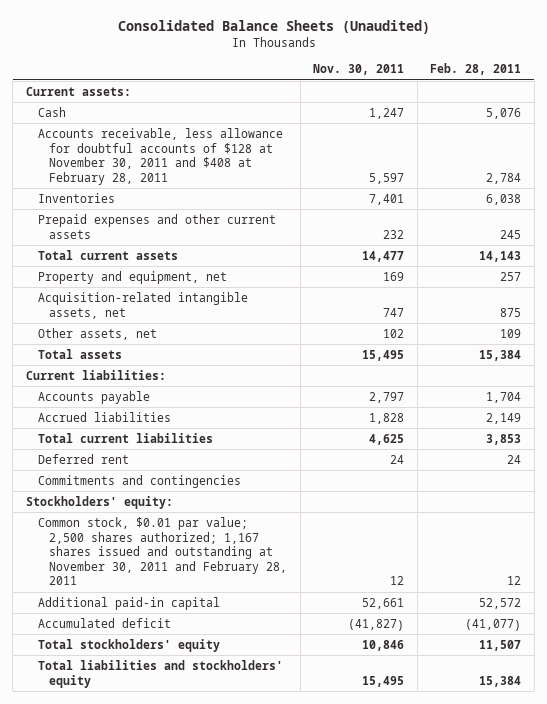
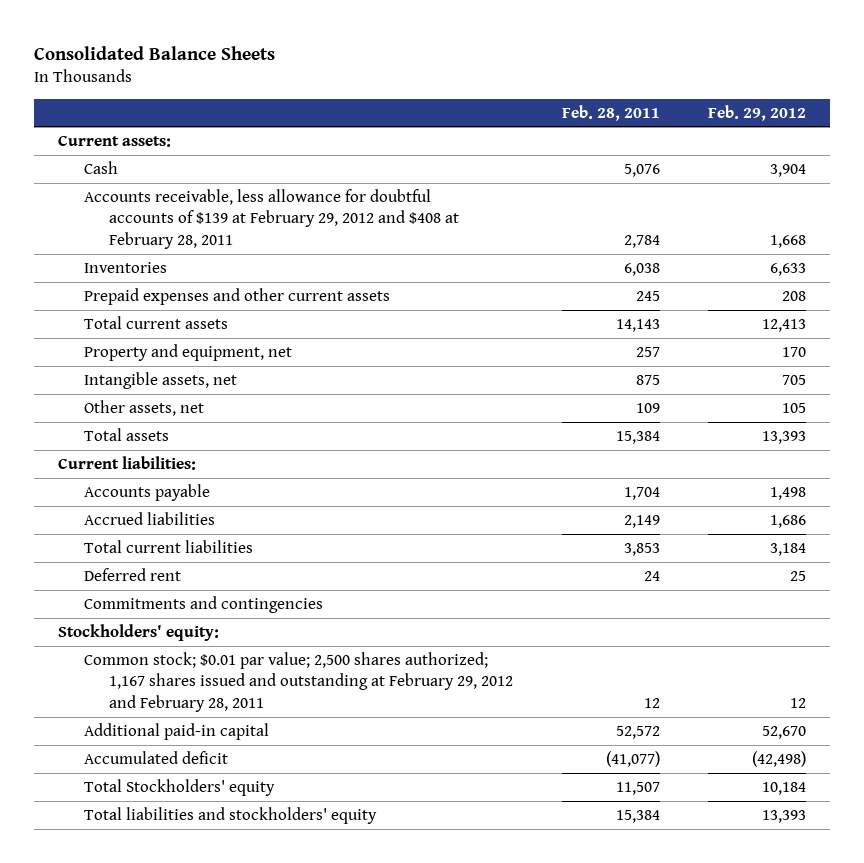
- Consolidated Balance Sheets (Unaudited)
+ Consolidated Balance Sheets
- | Nov. 30, 2011 | Feb. 28, 2011
+ | Feb. 28, 2011 | Feb. 29, 2012
- Accounts receivable, less allowance for doubtful accounts of $128 at November 30, 2011 and $408 at February 28, 2011 | 5,597 | 2,784
+ Accounts receivable, less allowance for doubtful accounts of $139 at February 29, 2012 and $408 at February 28, 2011 | 2,784 | 1,668
- Acquisition-related intangible assets, net | 747 | 875
+ Intangible assets, net | 875 | 705
- Common stock, $0.01 par value; 2,500 shares authorized; 1,167 shares issued and outstanding at November 30, 2011 and February 28, 2011 | 12 | 12
+ Common stock; $0.01 par value; 2,500 shares authorized; 1,167 shares issued and outstanding at February 29, 2012 and February 28, 2011 | 12 | 12
- Total stockholders' equity | 10,846 | 11,507
+ Total Stockholders' equity | 11,507 | 10,184

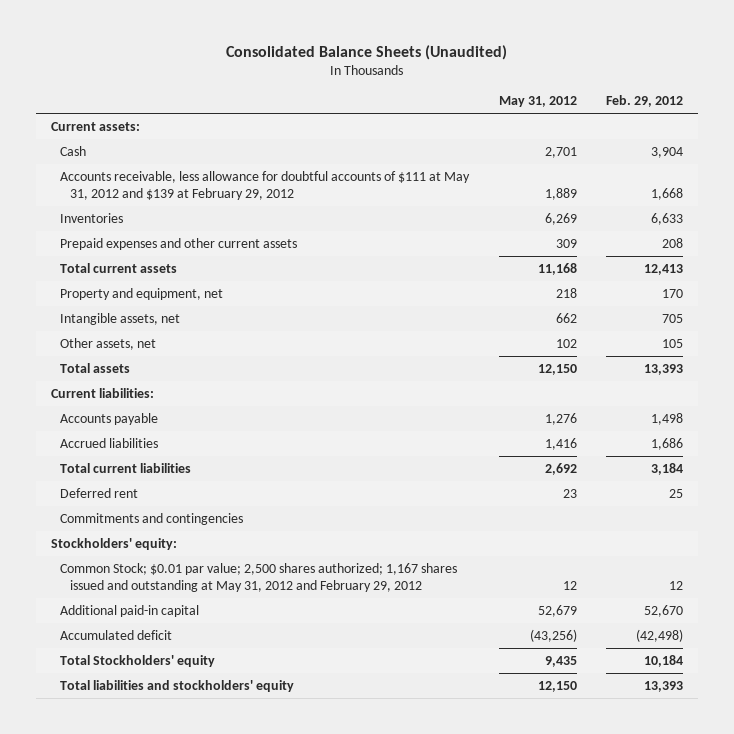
- Consolidated Balance Sheets
+ Consolidated Balance Sheets (Unaudited)
- | Feb. 28, 2011 | Feb. 29, 2012
+ | May 31, 2012 | Feb. 29, 2012
- Accounts receivable, less allowance for doubtful accounts of $139 at February 29, 2012 and $408 at February 28, 2011 | 2,784 | 1,668
+ Accounts receivable, less allowance for doubtful accounts of $111 at May 31, 2012 and $139 at February 29, 2012 | 1,889 | 1,668
- Common stock; $0.01 par value; 2,500 shares authorized; 1,167 shares issued and outstanding at February 29, 2012 and February 28, 2011 | 12 | 12
+ Common Stock; $0.01 par value; 2,500 shares authorized; 1,167 shares issued and outstanding at May 31, 2012 and February 29, 2012 | 12 | 12

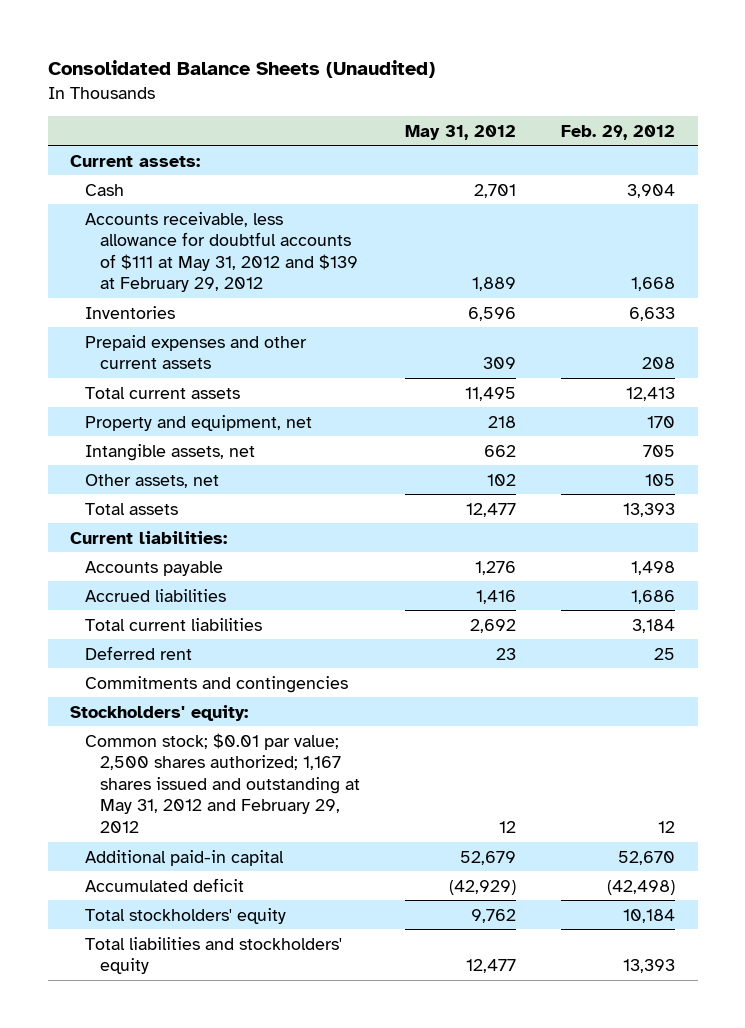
- Inventories | 6,269 | 6,633
+ Inventories | 6,596 | 6,633
- Total current assets | 11,168 | 12,413
+ Total current assets | 11,495 | 12,413
- Total assets | 12,150 | 13,393
+ Total assets | 12,477 | 13,393
- Common Stock; $0.01 par value; 2,500 shares authorized; 1,167 shares issued and outstanding at May 31, 2012 and February 29, 2012 | 12 | 12
+ Common stock; $0.01 par value; 2,500 shares authorized; 1,167 shares issued and outstanding at May 31, 2012 and February 29, 2012 | 12 | 12
- Accumulated deficit | (43,256) | (42,498)
- Total Stockholders' equity | 9,435 | 10,184
- Total liabilities and stockholders' equity | 12,150 | 13,393
+ Accumulated deficit | (42,929) | (42,498)
+ Total stockholders' equity | 9,762 | 10,184
+ Total liabilities and stockholders' equity | 12,477 | 13,393

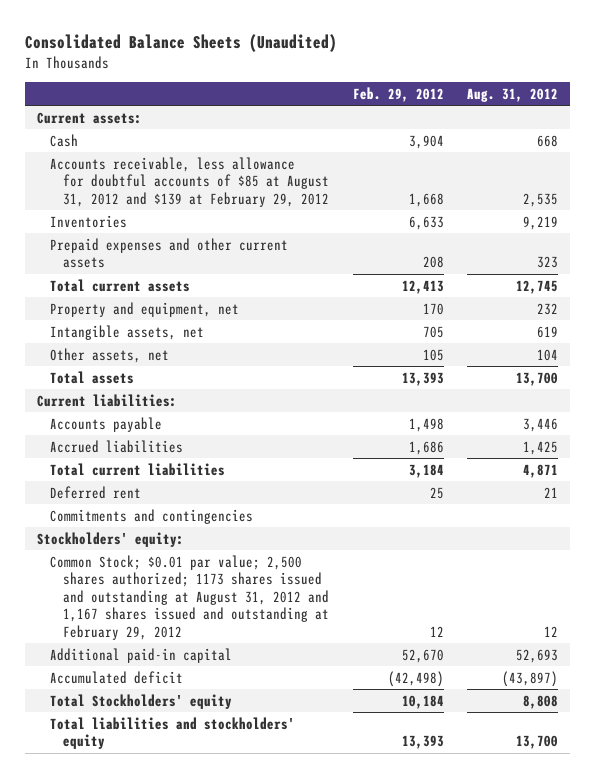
- | May 31, 2012 | Feb. 29, 2012
+ | Feb. 29, 2012 | Aug. 31, 2012
- Accounts receivable, less allowance for doubtful accounts of $111 at May 31, 2012 and $139 at February 29, 2012 | 1,889 | 1,668
+ Accounts receivable, less allowance for doubtful accounts of $85 at August 31, 2012 and $139 at February 29, 2012 | 1,668 | 2,535
- Common stock; $0.01 par value; 2,500 shares authorized; 1,167 shares issued and outstanding at May 31, 2012 and February 29, 2012 | 12 | 12
+ Common Stock; $0.01 par value; 2,500 shares authorized; 1173 shares issued and outstanding at August 31, 2012 and 1,167 shares issued and outstanding at February 29, 2012 | 12 | 12
- Total stockholders' equity | 9,762 | 10,184
+ Total Stockholders' equity | 10,184 | 8,808

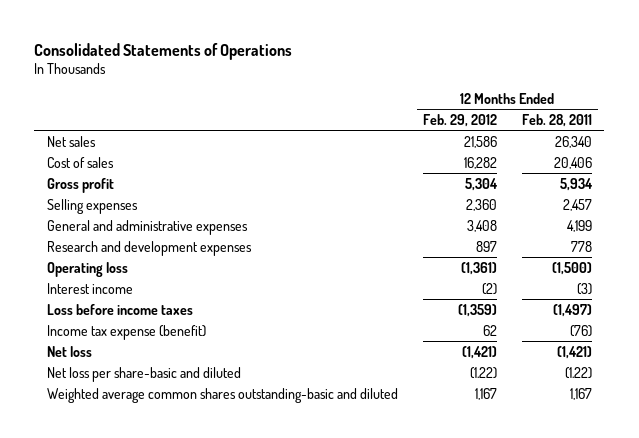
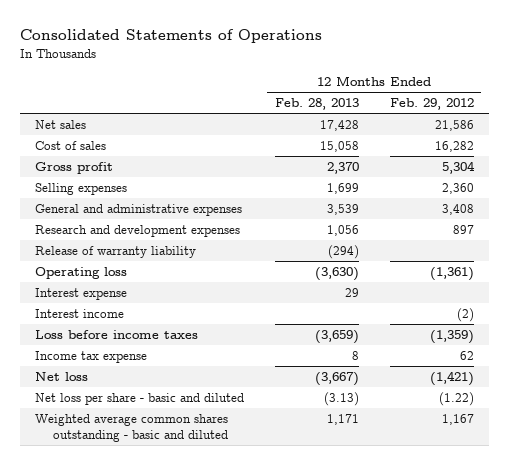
- | 12 Months Ended Feb. 29, 2012 | 12 Months Ended Feb. 28, 2011
+ | 12 Months Ended Feb. 28, 2013 | 12 Months Ended Feb. 29, 2012
+ Release of warranty liability | (294) |
+ Interest expense | 29 |
- Income tax expense (benefit) | 62 | (76)
+ Income tax expense | 8 | 62
- Net loss per share-basic and diluted | (1.22) | (1.22)
- Weighted average common shares outstanding-basic and diluted | 1,167 | 1,167
+ Net loss per share - basic and diluted | (3.13) | (1.22)
+ Weighted average common shares outstanding - basic and diluted | 1,171 | 1,167

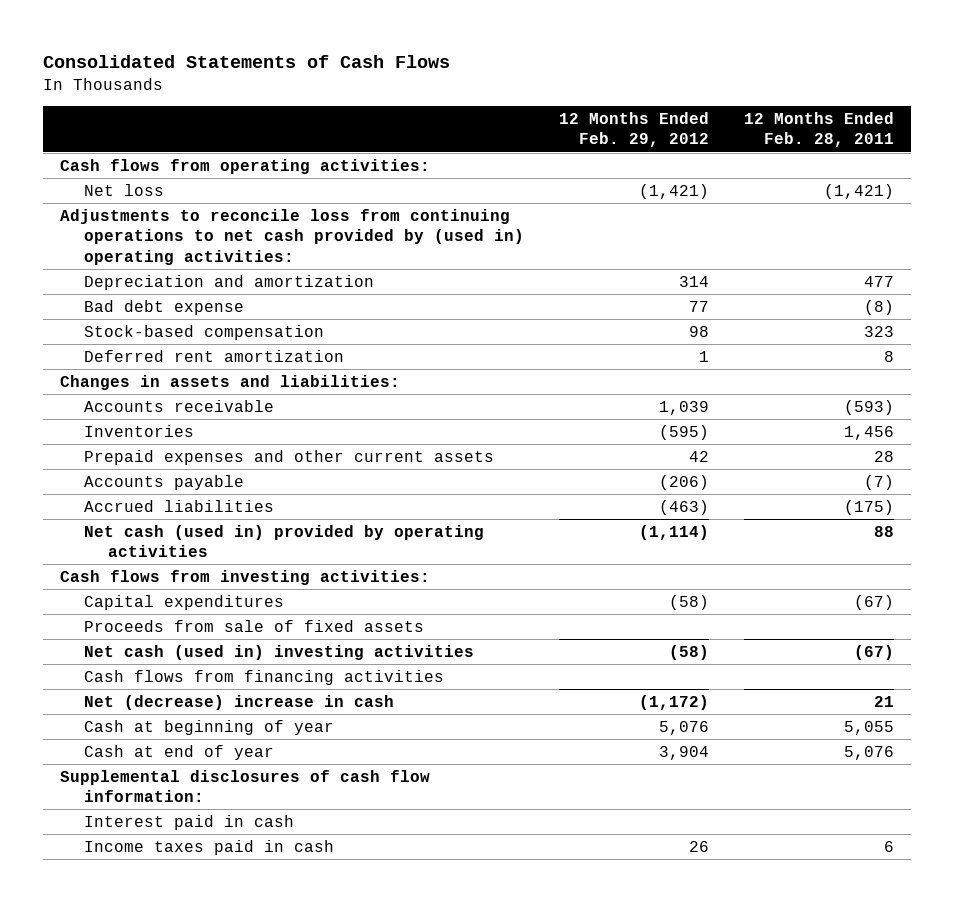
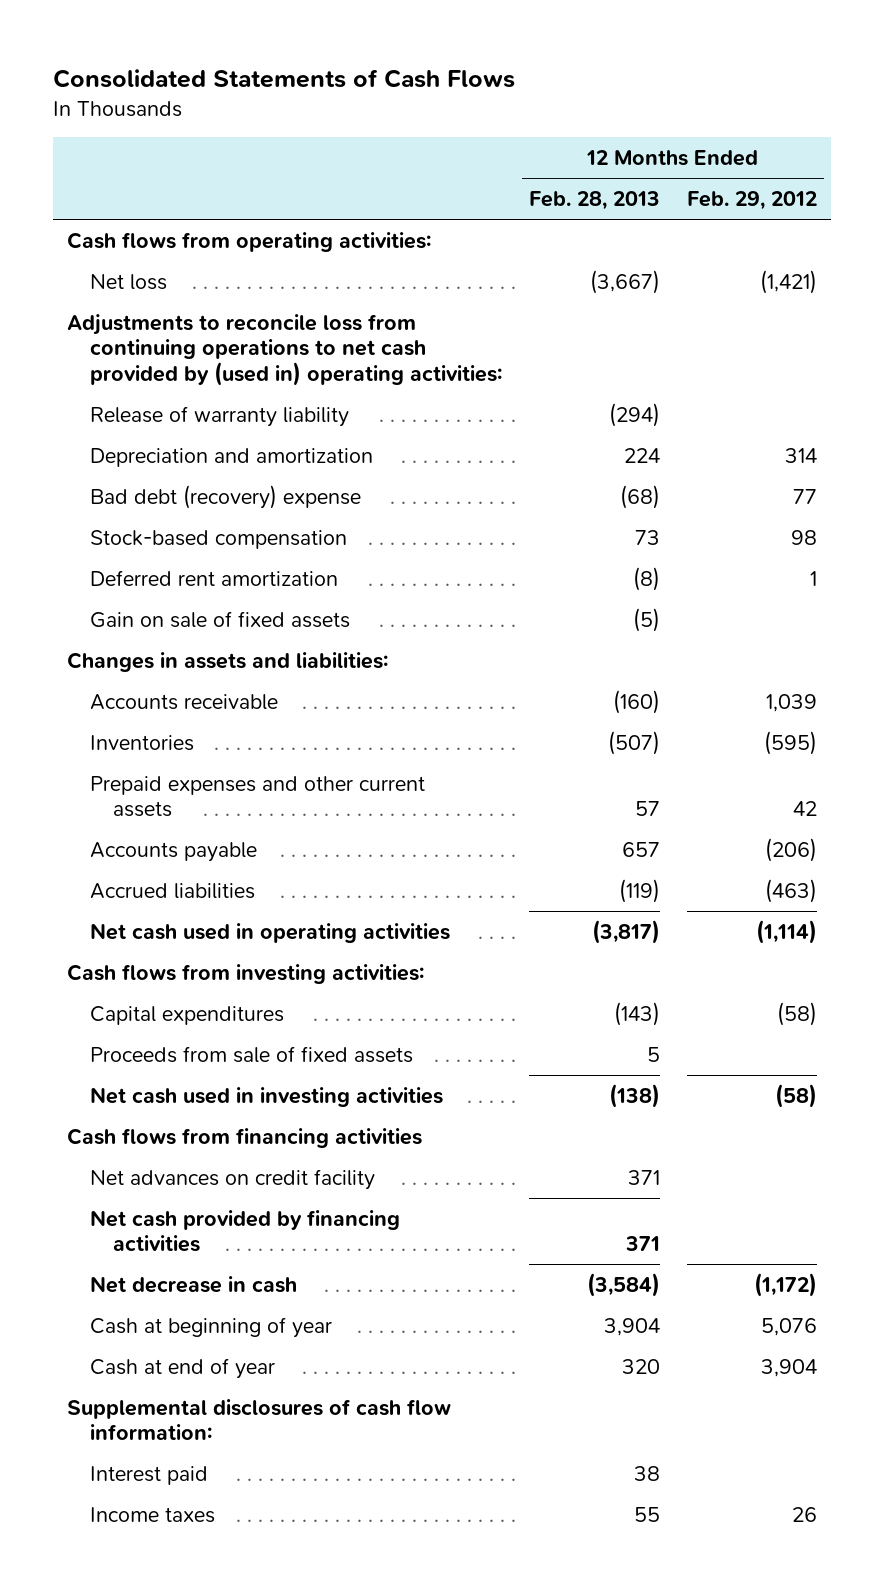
- | 12 Months Ended Feb. 29, 2012 | 12 Months Ended Feb. 28, 2011
+ | 12 Months Ended Feb. 28, 2013 | 12 Months Ended Feb. 29, 2012
+ Release of warranty liability | (294) |
- Bad debt expense | 77 | (8)
+ Bad debt (recovery) expense | (68) | 77
+ Gain on sale of fixed assets | (5) |
- Net cash (used in) provided by operating activities | (1,114) | 88
+ Net cash used in operating activities | (3,817) | (1,114)
- Net cash (used in) investing activities | (58) | (67)
+ Net cash used in investing activities | (138) | (58)
- Net (decrease) increase in cash | (1,172) | 21
+ Net advances on credit facility | 371 |
+ Net cash provided by financing activities | 371 |
+ Net decrease in cash | (3,584) | (1,172)
- Interest paid in cash
- Income taxes paid in cash | 26 | 6
+ Interest paid | 38 |
+ Income taxes | 55 | 26

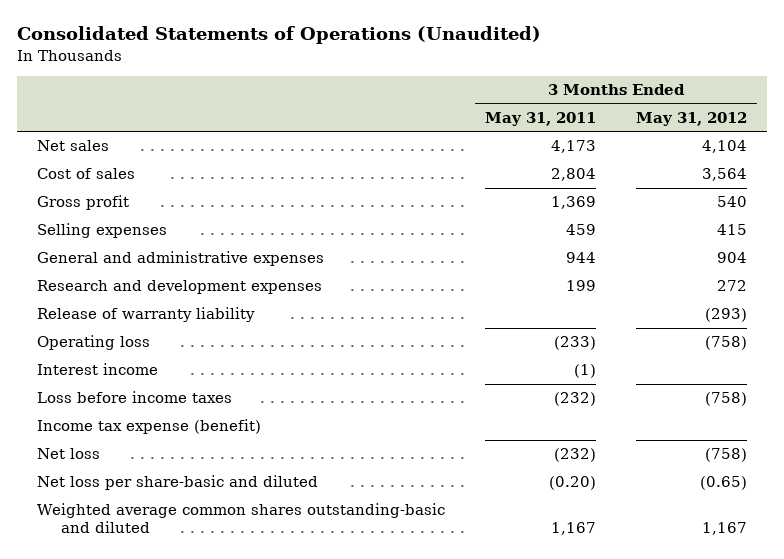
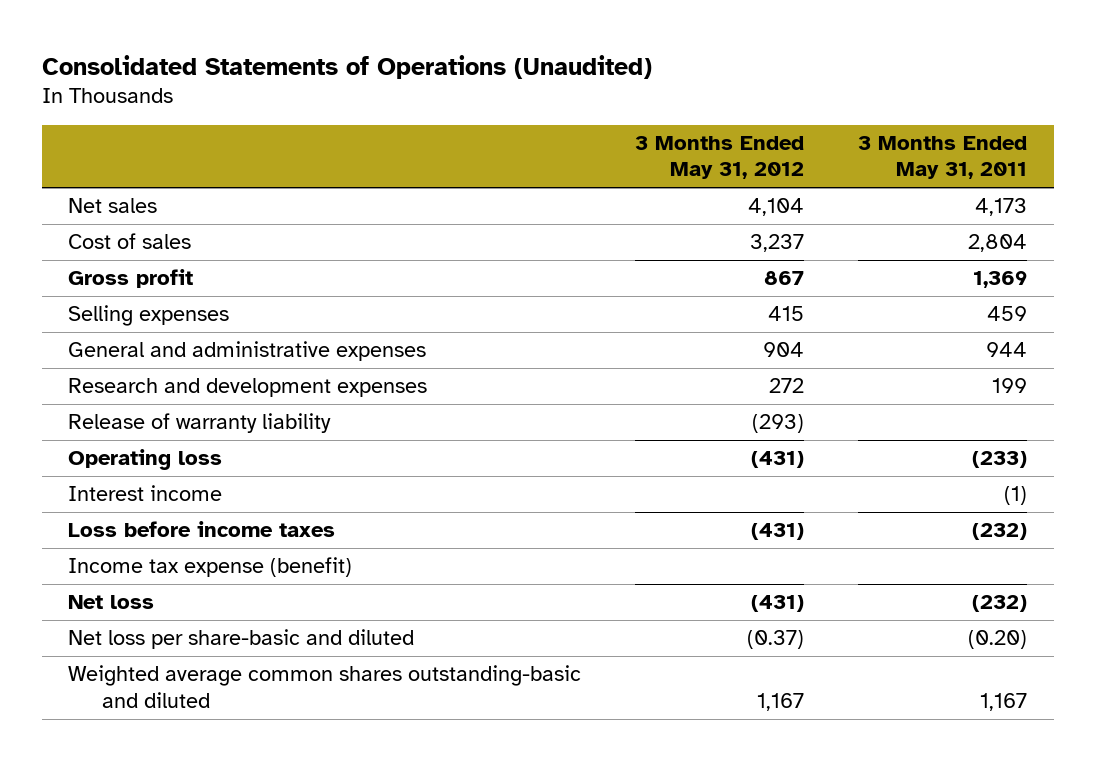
- | 3 Months Ended May 31, 2011 | 3 Months Ended May 31, 2012
+ | 3 Months Ended May 31, 2012 | 3 Months Ended May 31, 2011
- Cost of sales | 2,804 | 3,564
- Gross profit | 1,369 | 540
+ Cost of sales | 3,237 | 2,804
+ Gross profit | 867 | 1,369
- Operating loss | (233) | (758)
+ Operating loss | (431) | (233)
- Loss before income taxes | (232) | (758)
+ Loss before income taxes | (431) | (232)
- Net loss | (232) | (758)
- Net loss per share-basic and diluted | (0.20) | (0.65)
+ Net loss | (431) | (232)
+ Net loss per share-basic and diluted | (0.37) | (0.20)

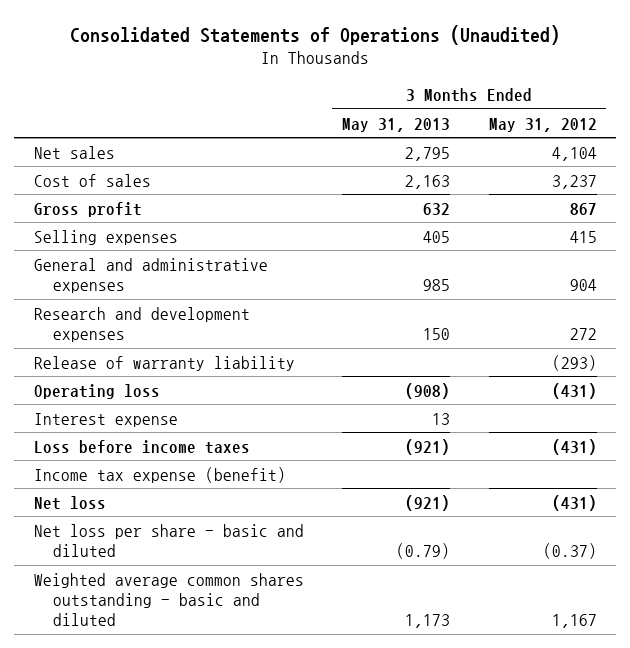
- | 3 Months Ended May 31, 2012 | 3 Months Ended May 31, 2011
+ | 3 Months Ended May 31, 2013 | 3 Months Ended May 31, 2012
- Interest income | | (1)
+ Interest expense | 13 |
- Net loss per share-basic and diluted | (0.37) | (0.20)
- Weighted average common shares outstanding-basic and diluted | 1,167 | 1,167
+ Net loss per share - basic and diluted | (0.79) | (0.37)
+ Weighted average common shares outstanding - basic and diluted | 1,173 | 1,167

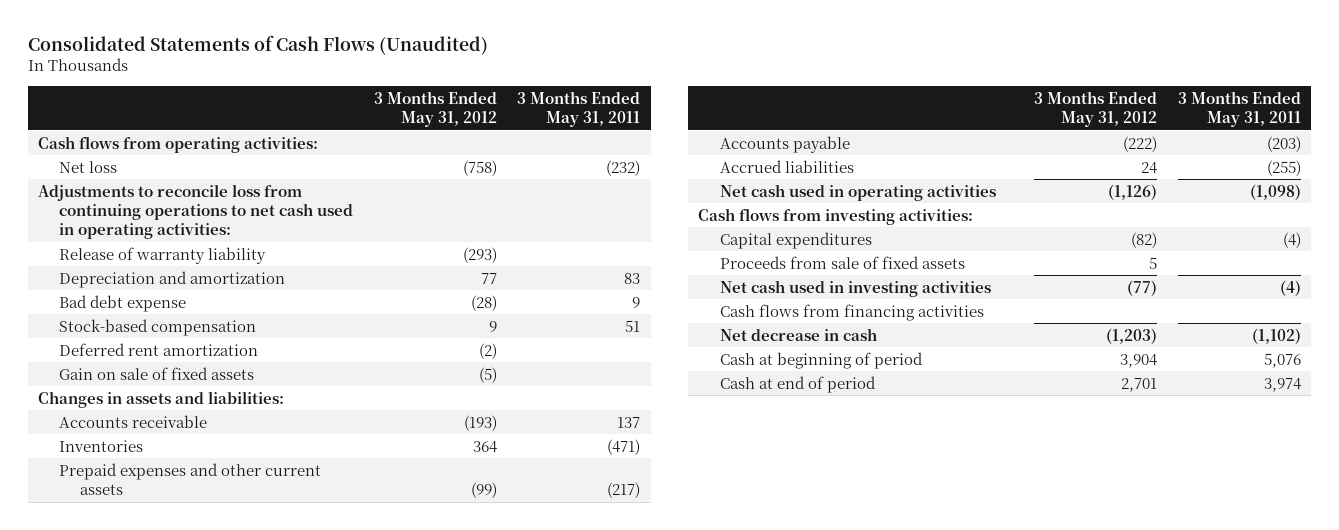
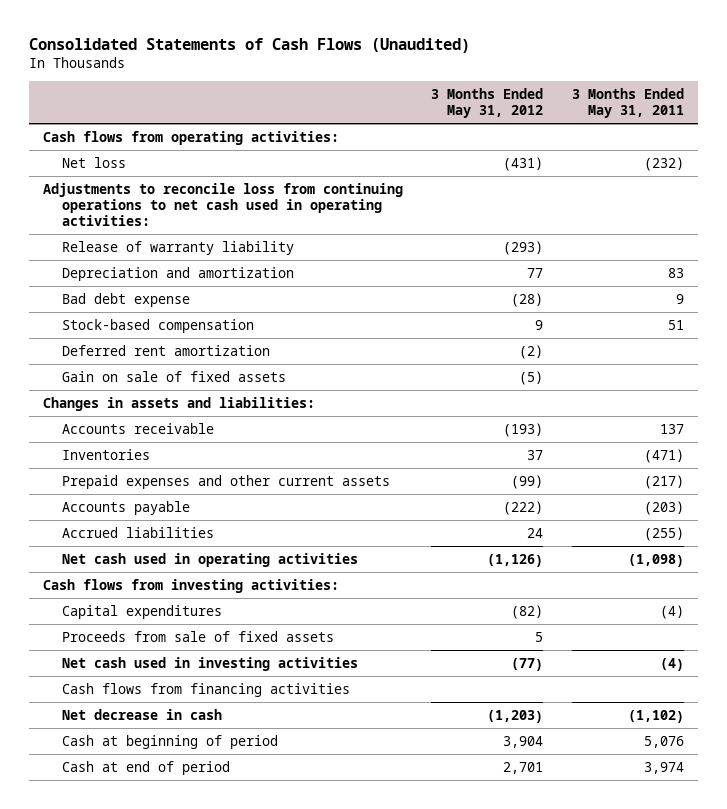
- Net loss | (758) | (232)
+ Net loss | (431) | (232)
- Inventories | 364 | (471)
+ Inventories | 37 | (471)

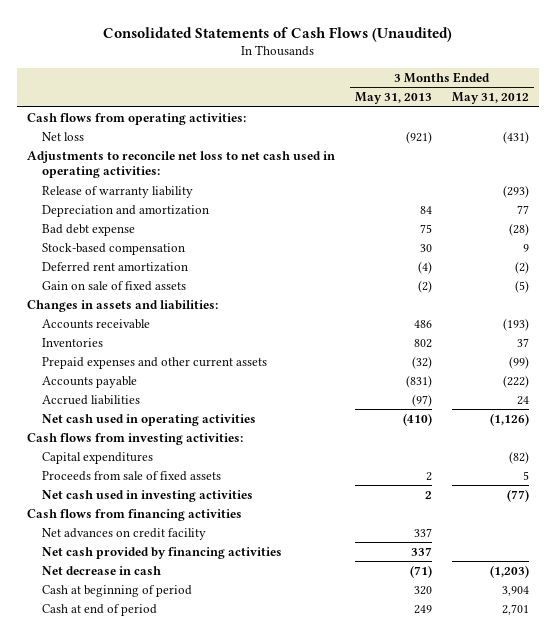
- | 3 Months Ended May 31, 2012 | 3 Months Ended May 31, 2011
+ | 3 Months Ended May 31, 2013 | 3 Months Ended May 31, 2012
- Adjustments to reconcile loss from continuing operations to net cash used in operating activities:
+ Adjustments to reconcile net loss to net cash used in operating activities:
+ Net advances on credit facility | 337 |
+ Net cash provided by financing activities | 337 |

